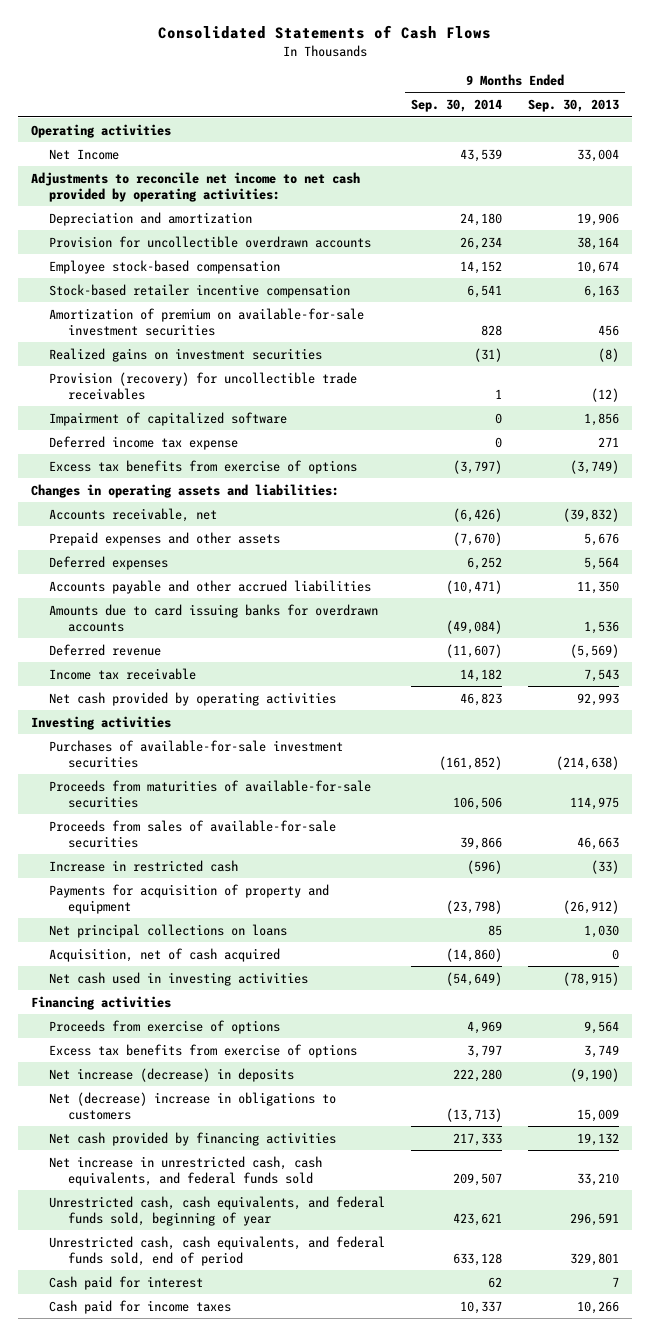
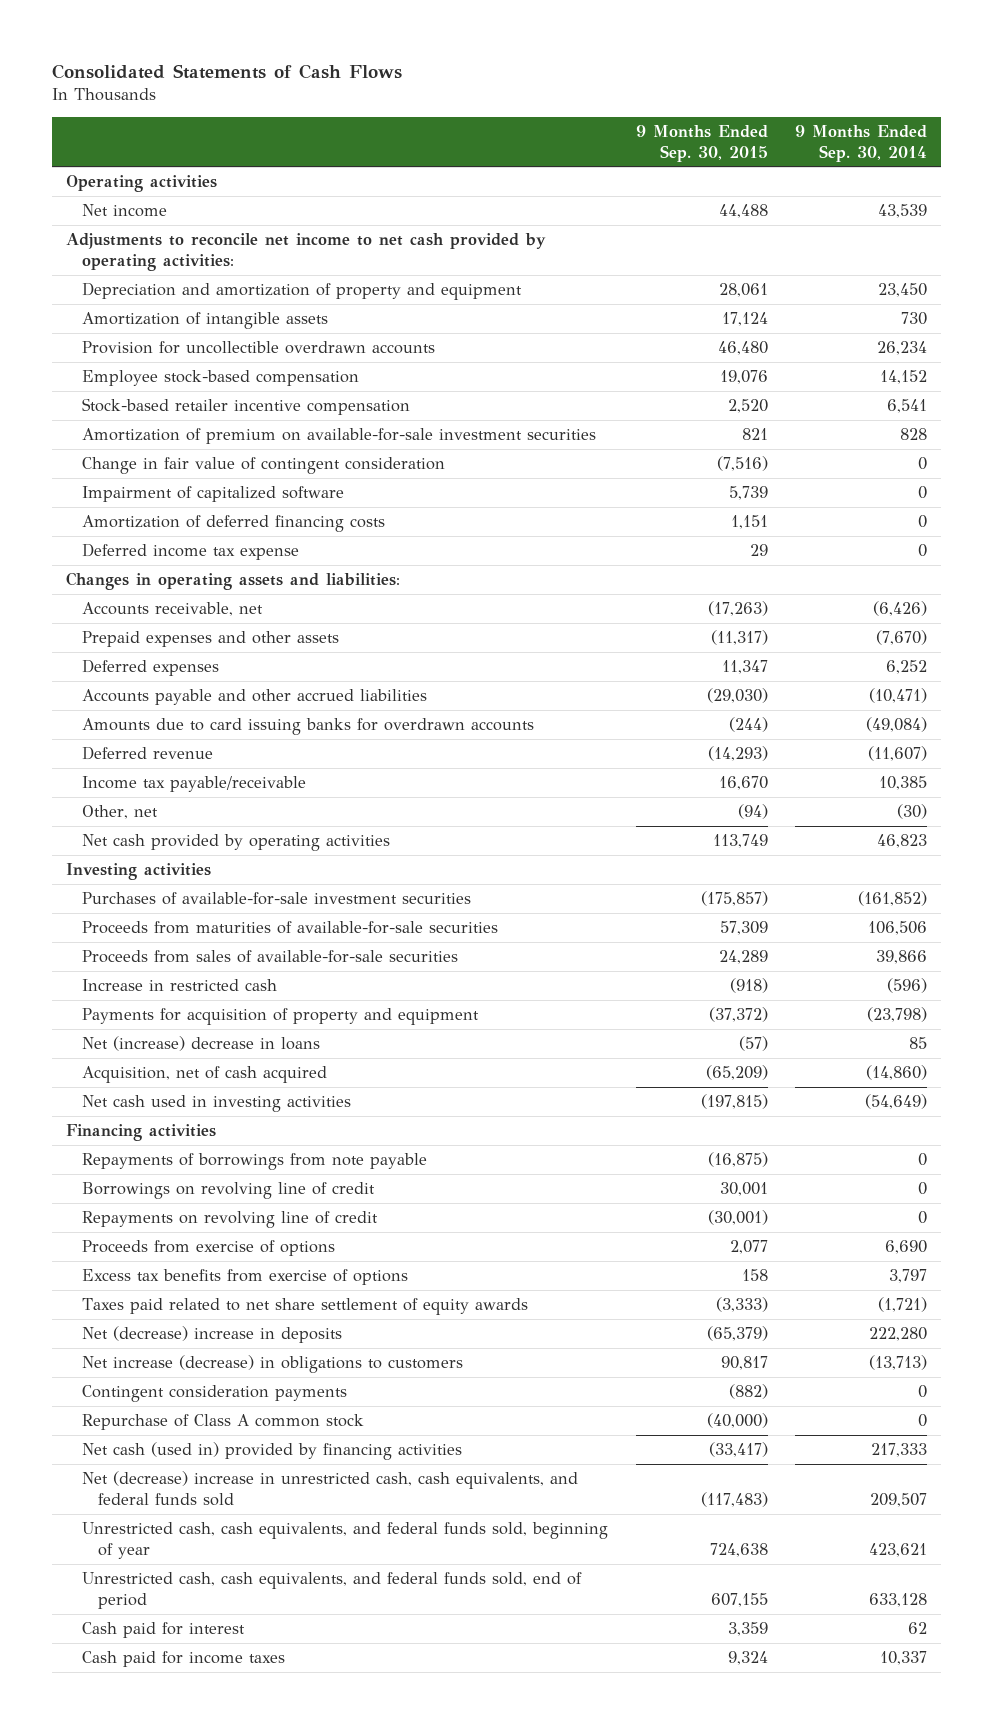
- | 9 Months Ended Sep. 30, 2014 | 9 Months Ended Sep. 30, 2013
+ | 9 Months Ended Sep. 30, 2015 | 9 Months Ended Sep. 30, 2014
- Net Income | 43,539 | 33,004
+ Net income | 44,488 | 43,539
- Depreciation and amortization | 24,180 | 19,906
+ Depreciation and amortization of property and equipment | 28,061 | 23,450
+ Amortization of intangible assets | 17,124 | 730
- Realized gains on investment securities | (31) | (8)
- Provision (recovery) for uncollectible trade receivables | 1 | (12)
+ Change in fair value of contingent consideration | (7,516) | 0
+ Amortization of deferred financing costs | 1,151 | 0
- Excess tax benefits from exercise of options | (3,797) | (3,749)
- Income tax receivable | 14,182 | 7,543
+ Income tax payable/receivable | 16,670 | 10,385
+ Other, net | (94) | (30)
- Net principal collections on loans | 85 | 1,030
+ Net (increase) decrease in loans | (57) | 85
- Proceeds from exercise of options | 4,969 | 9,564
+ Repayments of borrowings from note payable | (16,875) | 0
+ Borrowings on revolving line of credit | 30,001 | 0
+ Repayments on revolving line of credit | (30,001) | 0
+ Proceeds from exercise of options | 2,077 | 6,690
- Net increase (decrease) in deposits | 222,280 | (9,190)
- Net (decrease) increase in obligations to customers | (13,713) | 15,009
- Net cash provided by financing activities | 217,333 | 19,132
- Net increase in unrestricted cash, cash equivalents, and federal funds sold | 209,507 | 33,210
+ Taxes paid related to net share settlement of equity awards | (3,333) | (1,721)
+ Net (decrease) increase in deposits | (65,379) | 222,280
+ Net increase (decrease) in obligations to customers | 90,817 | (13,713)
+ Contingent consideration payments | (882) | 0
+ Repurchase of Class A common stock | (40,000) | 0
+ Net cash (used in) provided by financing activities | (33,417) | 217,333
+ Net (decrease) increase in unrestricted cash, cash equivalents, and federal funds sold | (117,483) | 209,507

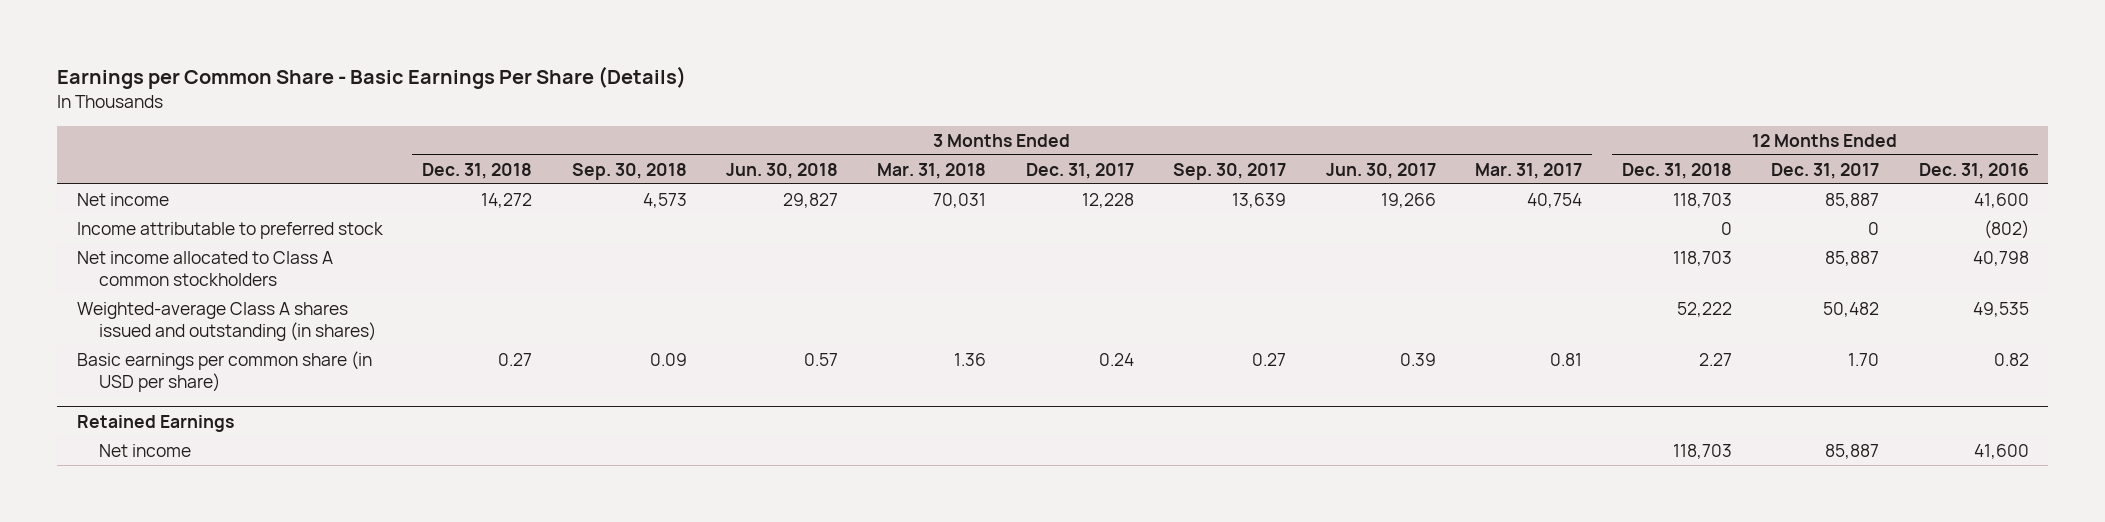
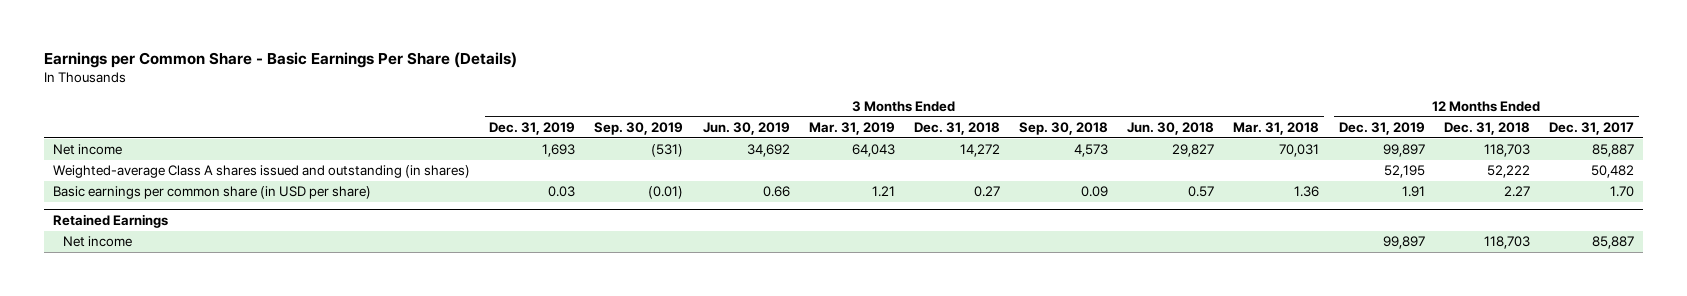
- | 3 Months Ended Dec. 31, 2018 | 3 Months Ended Sep. 30, 2018 | 3 Months Ended Jun. 30, 2018 | 3 Months Ended Mar. 31, 2018 | 3 Months Ended Dec. 31, 2017 | 3 Months Ended Sep. 30, 2017 | 3 Months Ended Jun. 30, 2017 | 3 Months Ended Mar. 31, 2017 | 12 Months Ended Dec. 31, 2018 | 12 Months Ended Dec. 31, 2017 | 12 Months Ended Dec. 31, 2016
+ | 3 Months Ended Dec. 31, 2019 | 3 Months Ended Sep. 30, 2019 | 3 Months Ended Jun. 30, 2019 | 3 Months Ended Mar. 31, 2019 | 3 Months Ended Dec. 31, 2018 | 3 Months Ended Sep. 30, 2018 | 3 Months Ended Jun. 30, 2018 | 3 Months Ended Mar. 31, 2018 | 12 Months Ended Dec. 31, 2019 | 12 Months Ended Dec. 31, 2018 | 12 Months Ended Dec. 31, 2017
- Income attributable to preferred stock | | | | | | | | | 0 | 0 | (802)
- Net income allocated to Class A common stockholders | | | | | | | | | 118,703 | 85,887 | 40,798

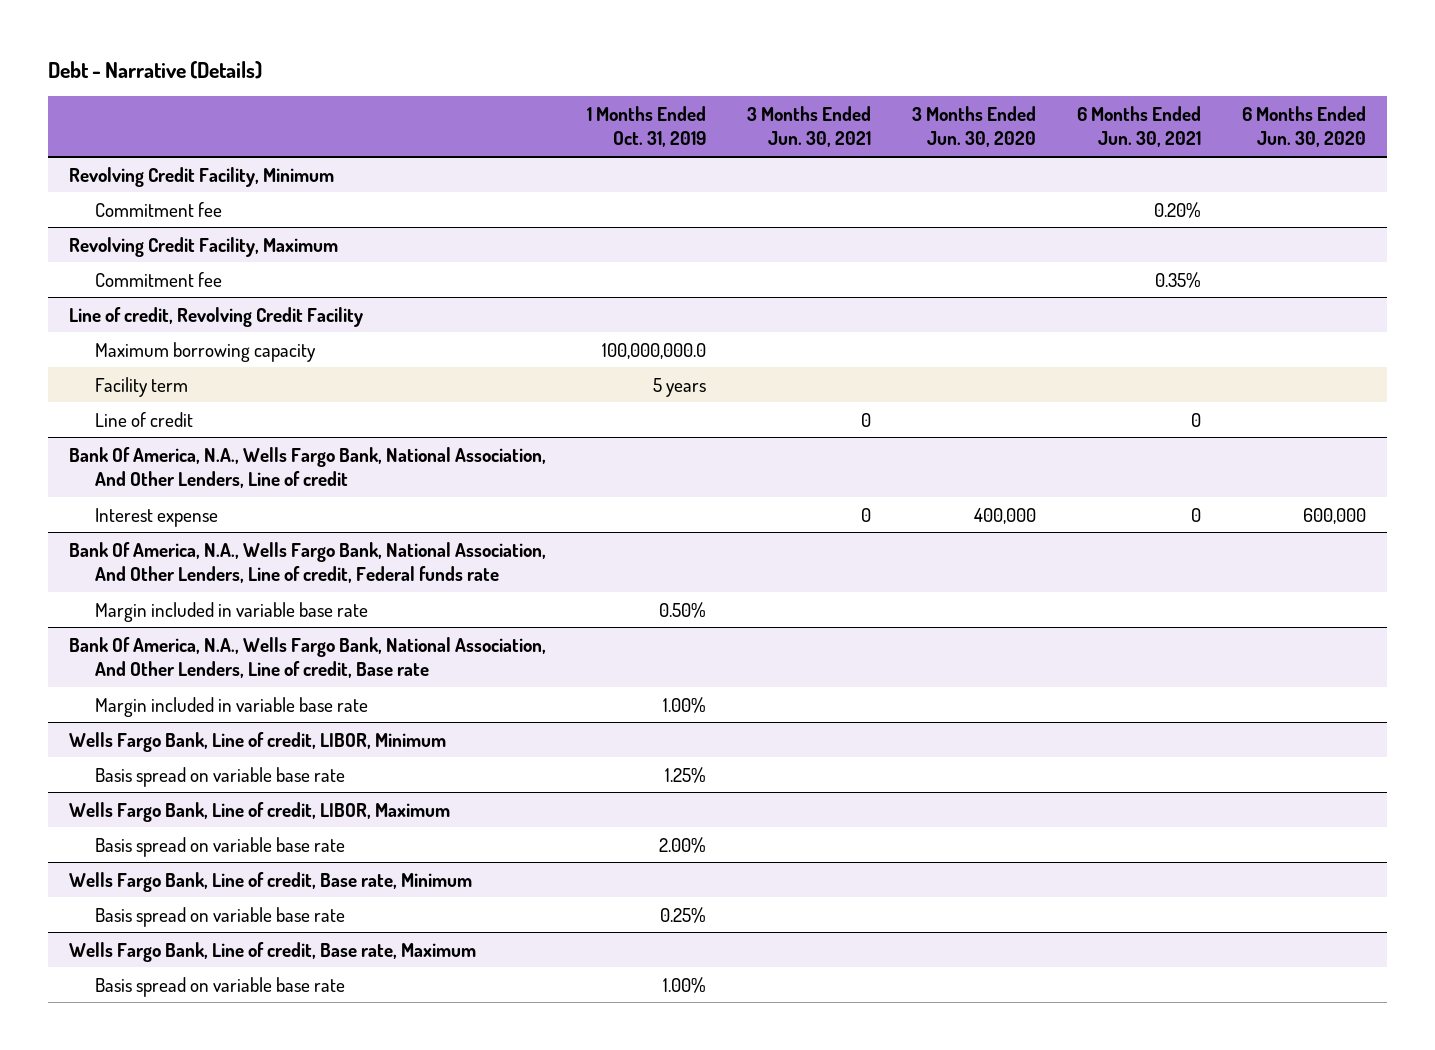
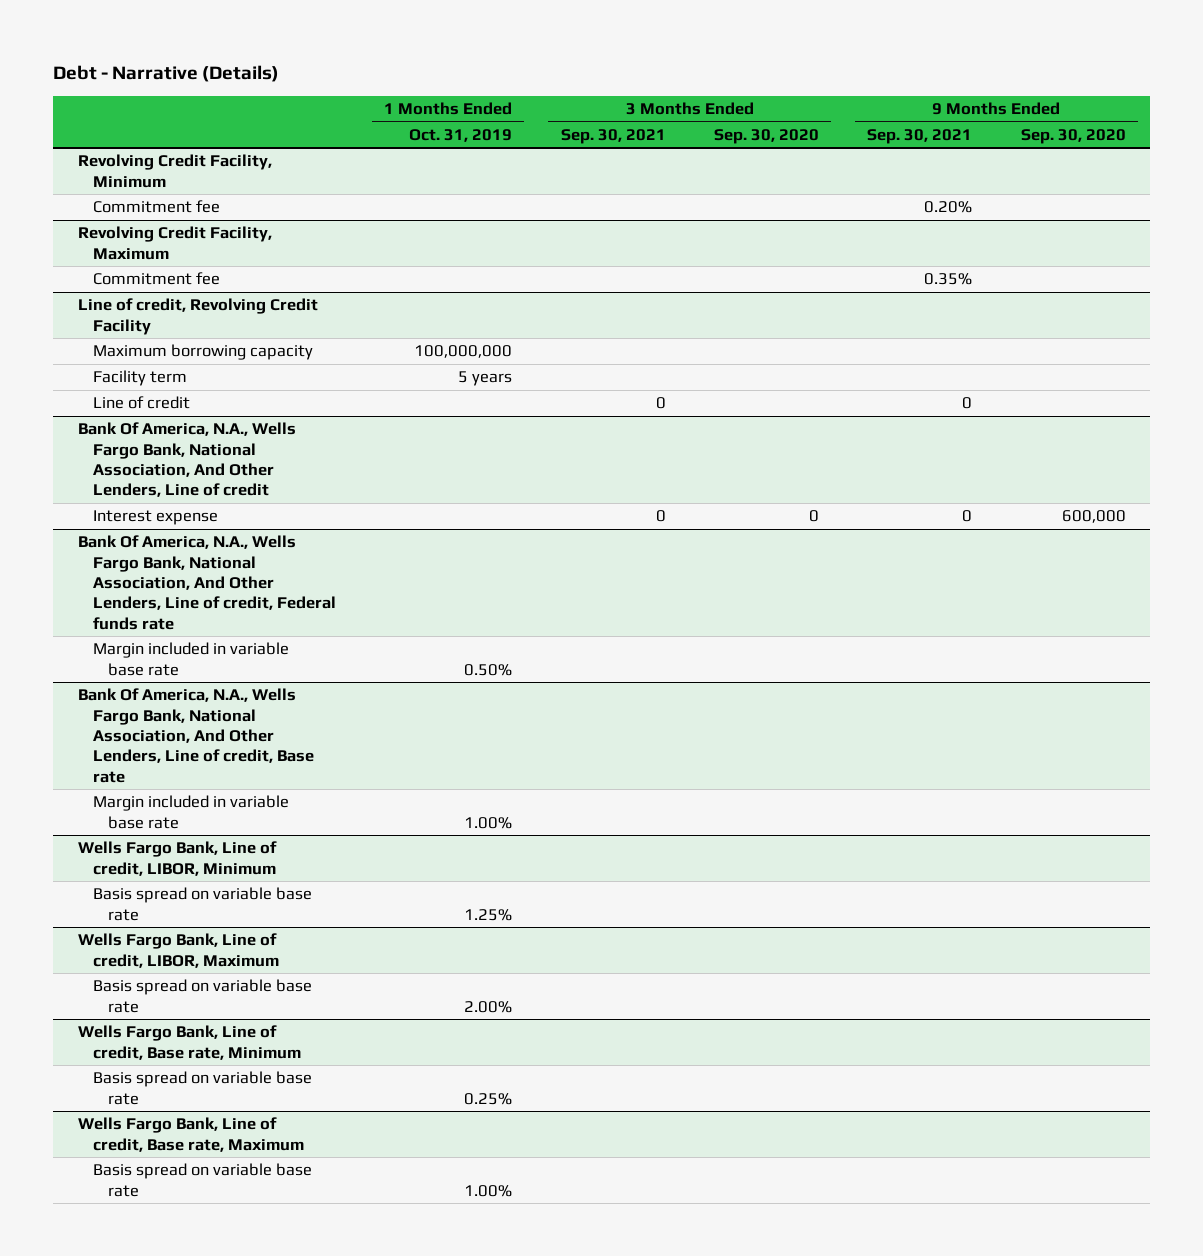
- | 1 Months Ended Oct. 31, 2019 | 3 Months Ended Jun. 30, 2021 | 3 Months Ended Jun. 30, 2020 | 6 Months Ended Jun. 30, 2021 | 6 Months Ended Jun. 30, 2020
+ | 1 Months Ended Oct. 31, 2019 | 3 Months Ended Sep. 30, 2021 | 3 Months Ended Sep. 30, 2020 | 9 Months Ended Sep. 30, 2021 | 9 Months Ended Sep. 30, 2020
@ Line of credit, Revolving Credit Facility
- Maximum borrowing capacity | 100,000,000.0 | | | |
+ Maximum borrowing capacity | 100,000,000 | | | |

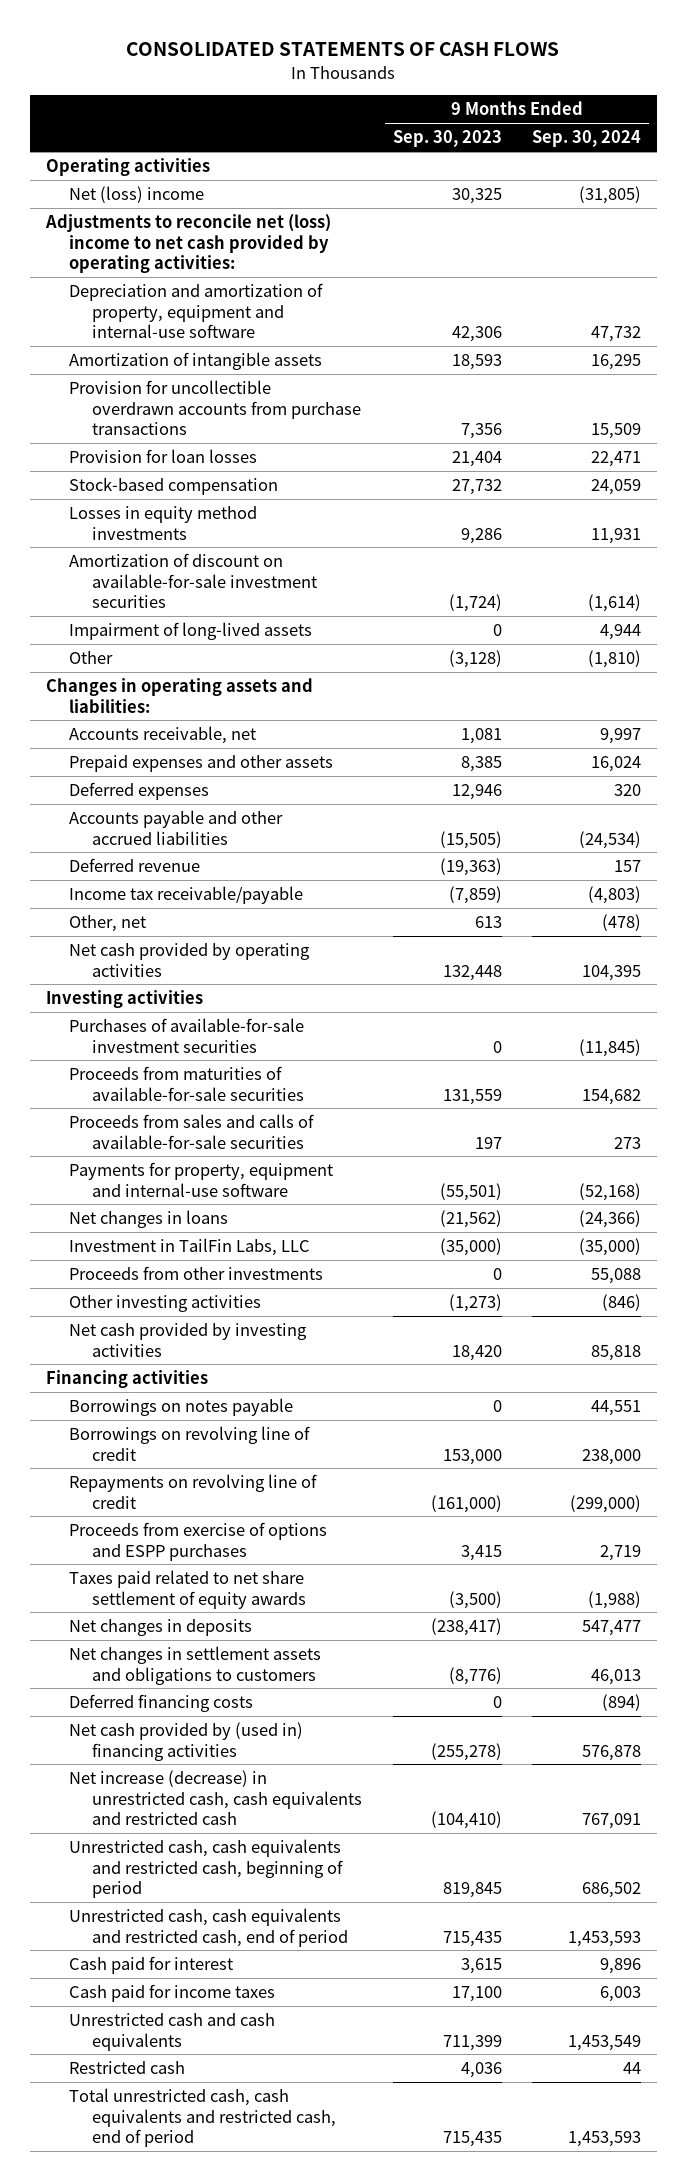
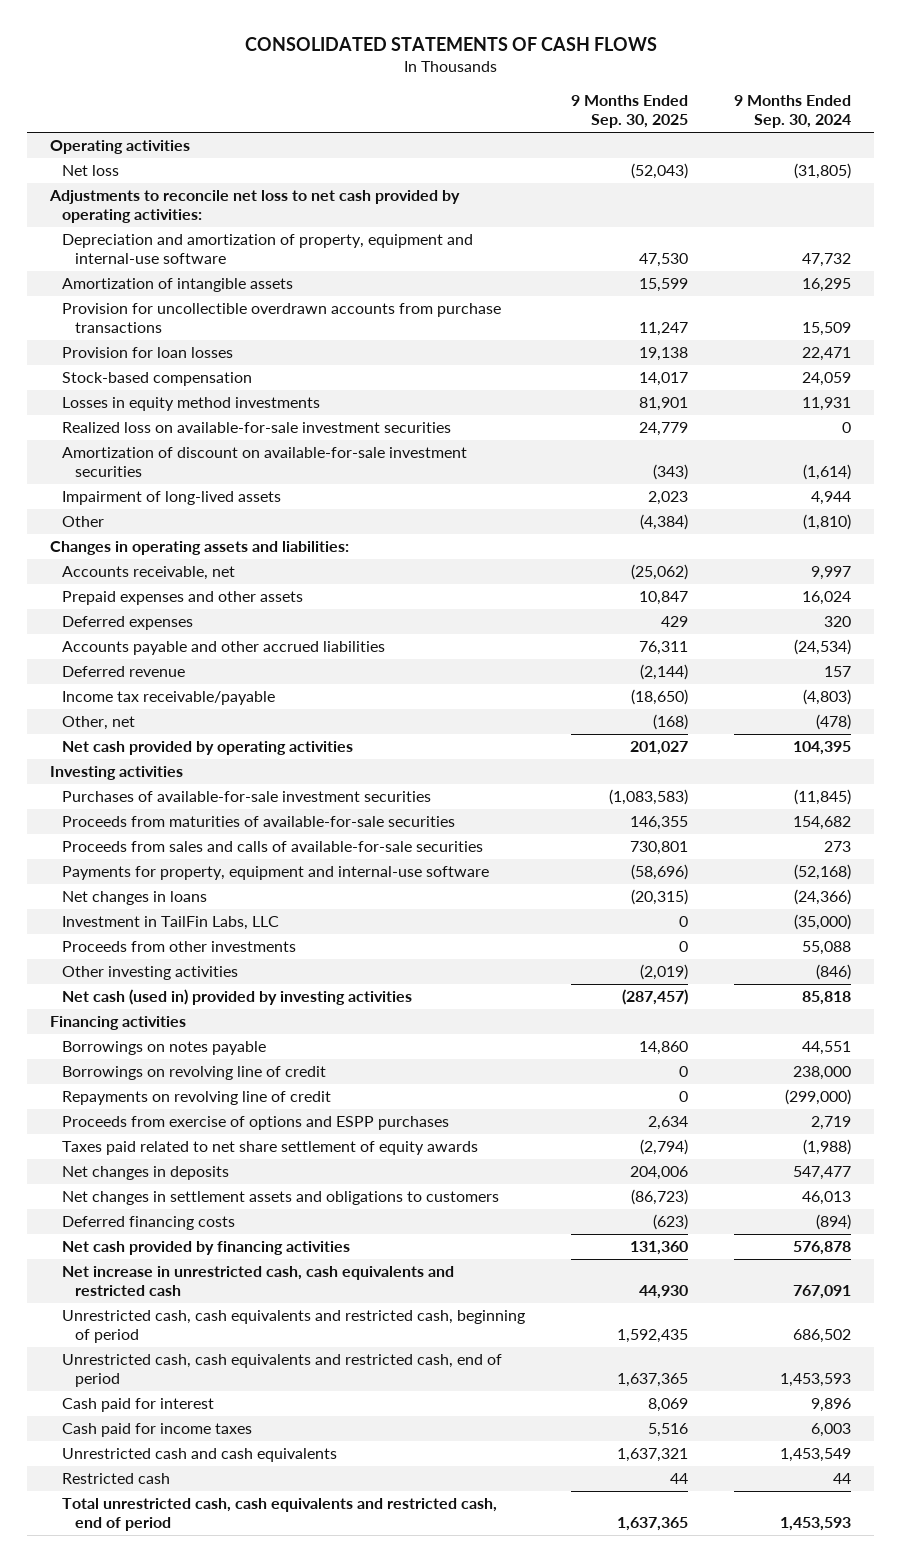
- | 9 Months Ended Sep. 30, 2023 | 9 Months Ended Sep. 30, 2024
+ | 9 Months Ended Sep. 30, 2025 | 9 Months Ended Sep. 30, 2024
- Net (loss) income | 30,325 | (31,805)
- Adjustments to reconcile net (loss) income to net cash provided by operating activities:
+ Net loss | (52,043) | (31,805)
+ Adjustments to reconcile net loss to net cash provided by operating activities:
+ Realized loss on available-for-sale investment securities | 24,779 | 0
- Net cash provided by investing activities | 18,420 | 85,818
+ Net cash (used in) provided by investing activities | (287,457) | 85,818
- Net cash provided by (used in) financing activities | (255,278) | 576,878
- Net increase (decrease) in unrestricted cash, cash equivalents and restricted cash | (104,410) | 767,091
+ Net cash provided by financing activities | 131,360 | 576,878
+ Net increase in unrestricted cash, cash equivalents and restricted cash | 44,930 | 767,091

